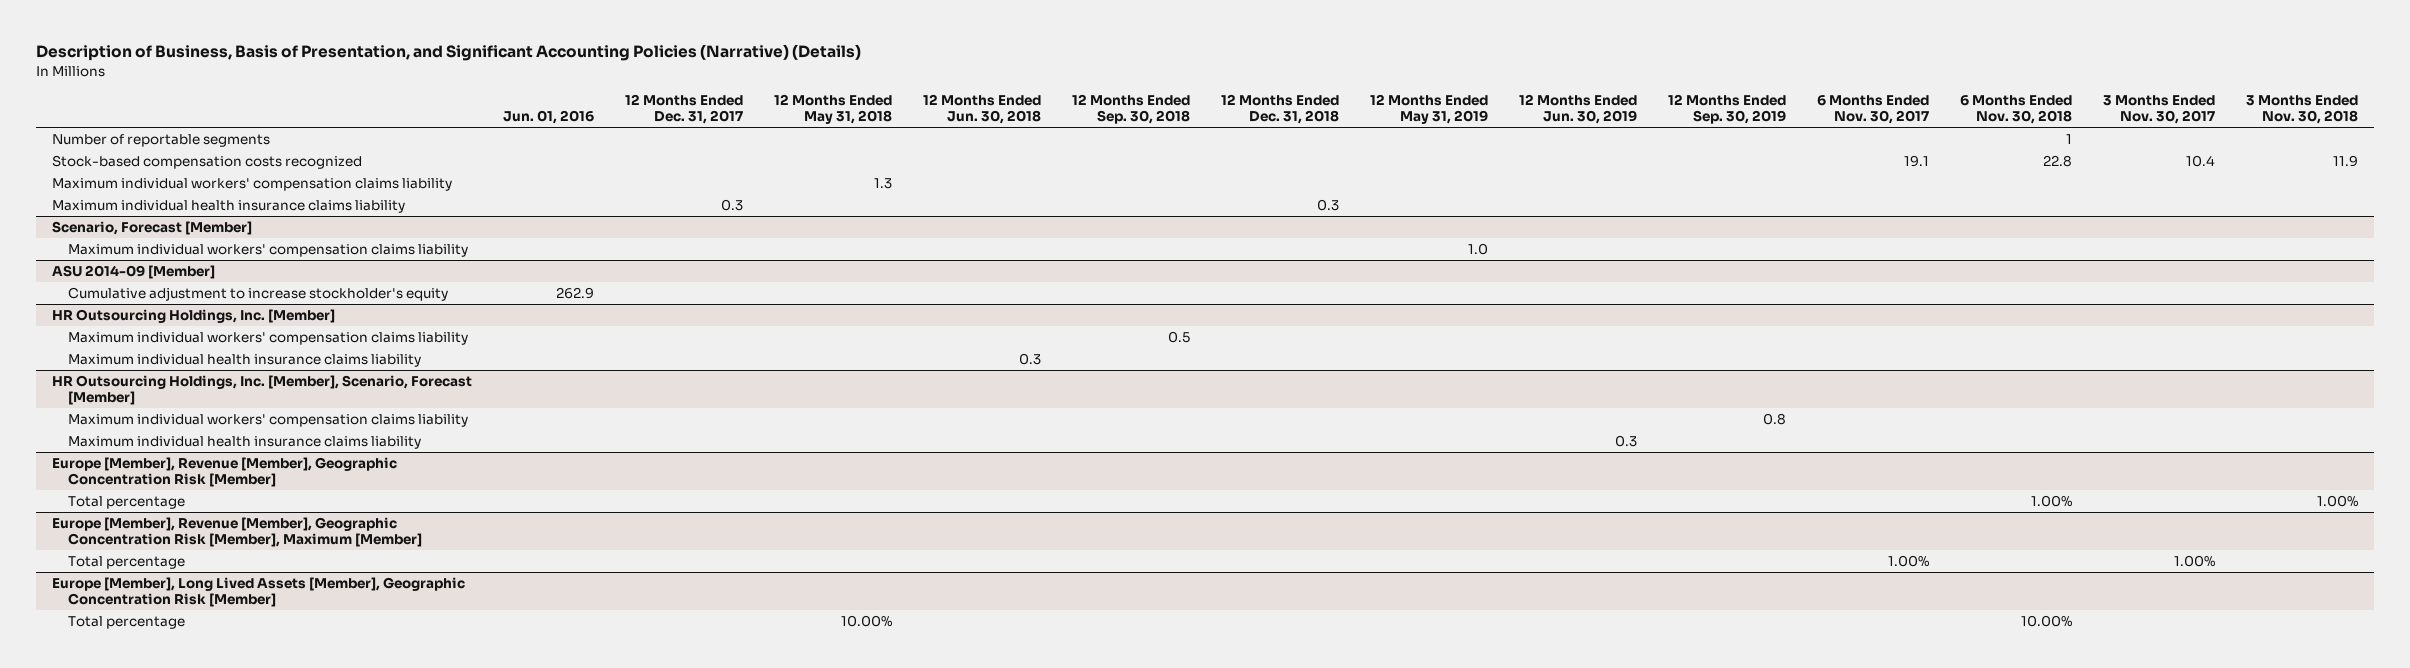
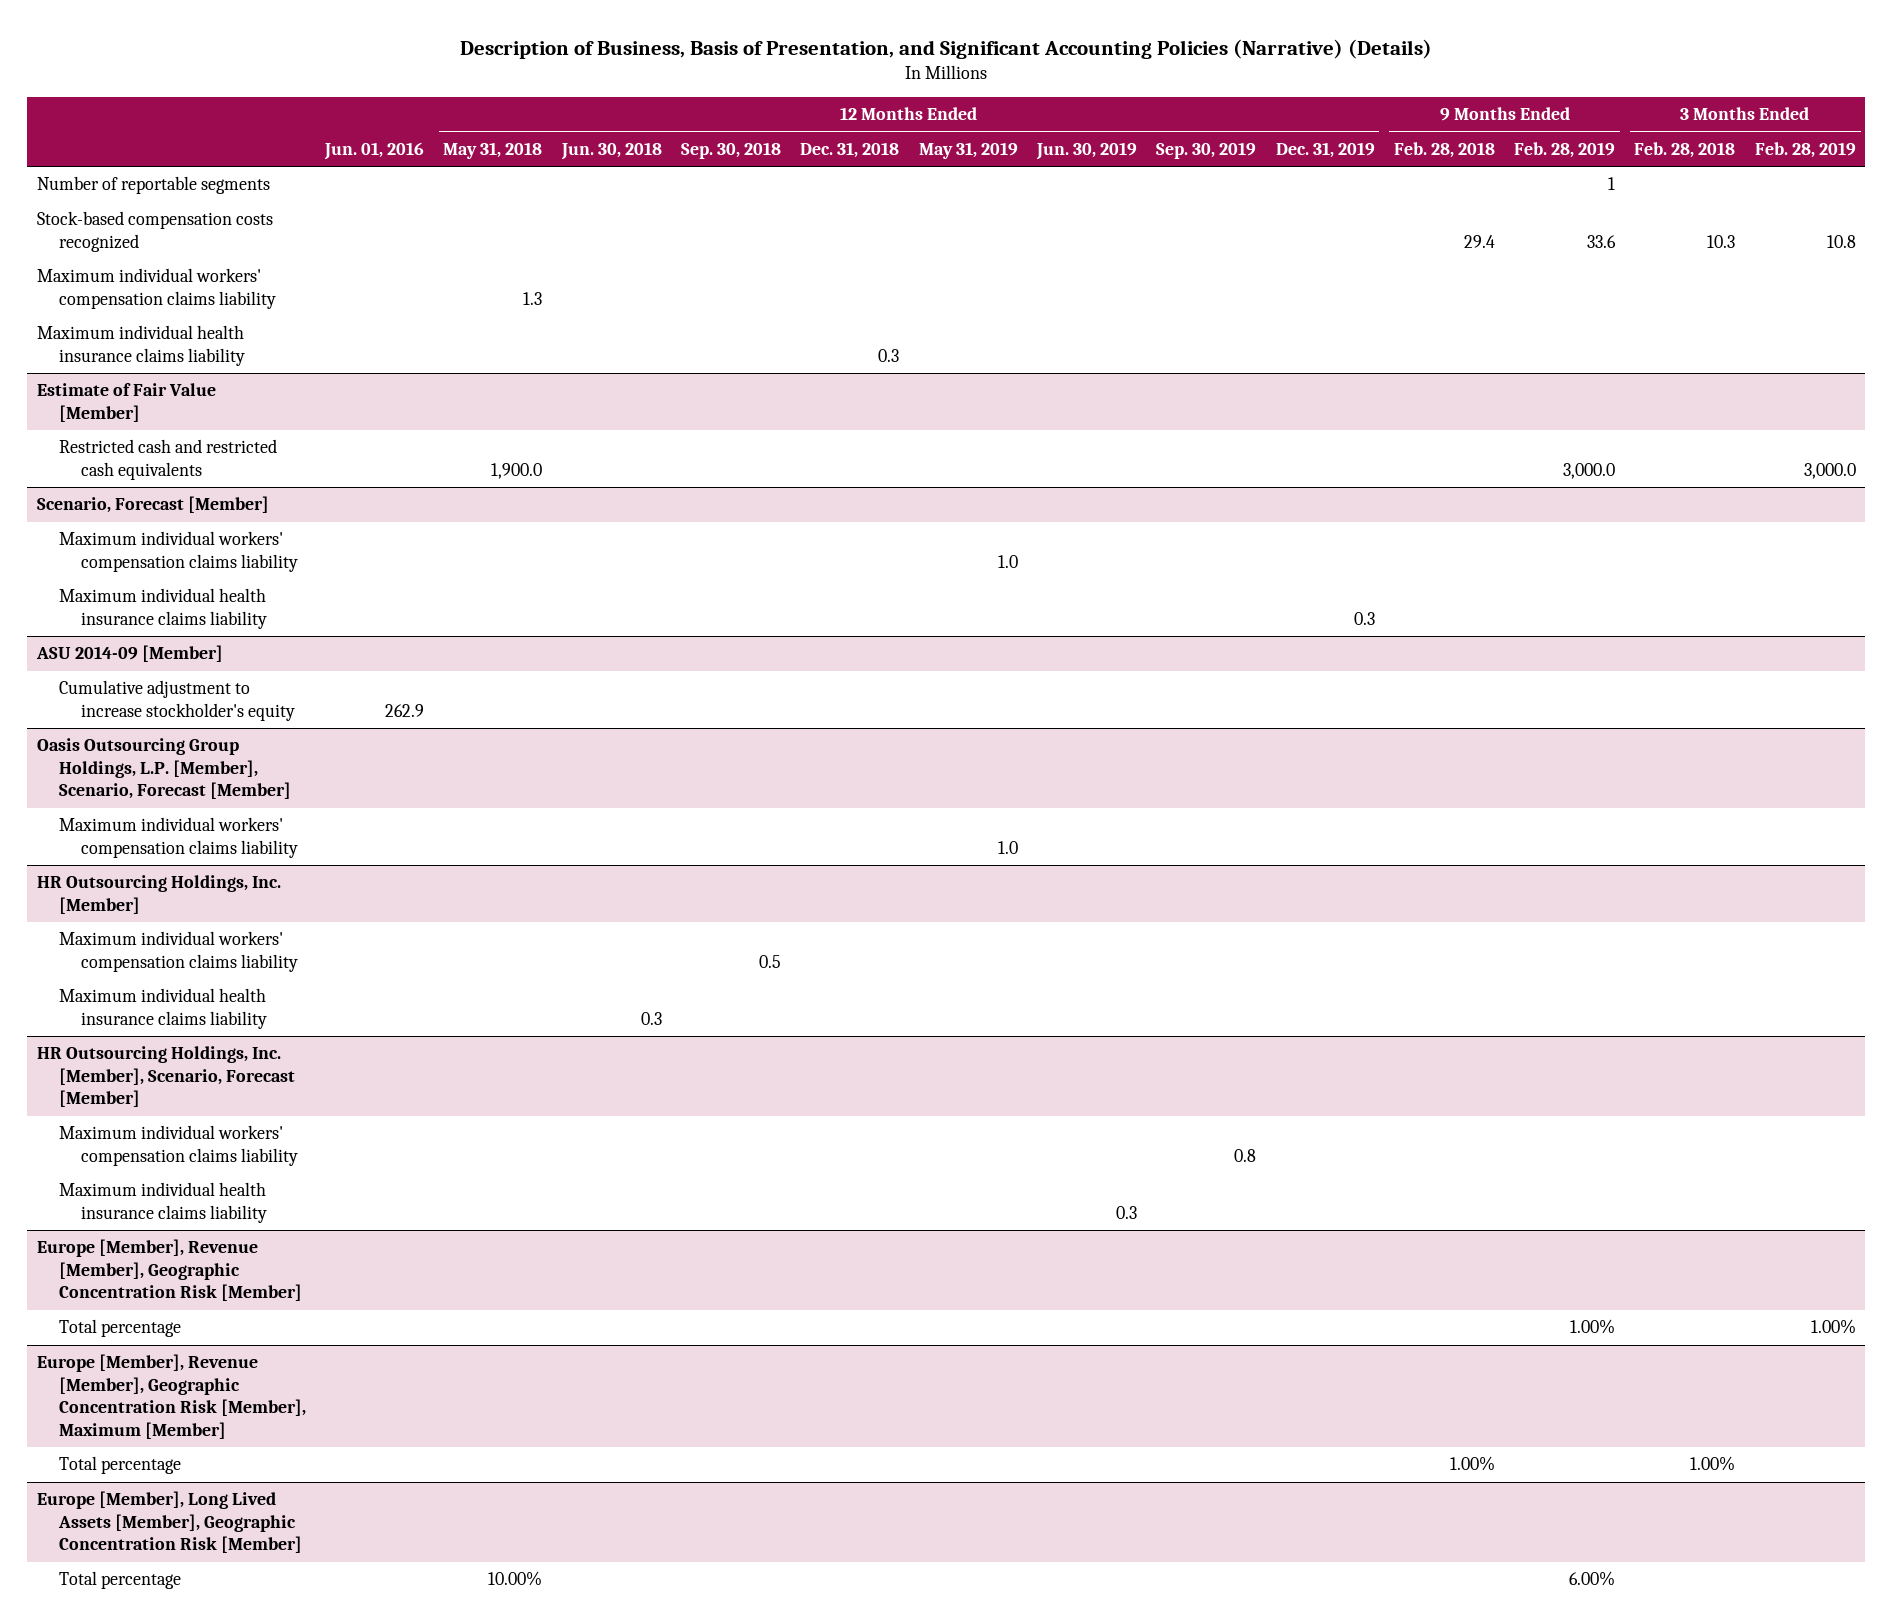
- | Jun. 01, 2016 | 12 Months Ended Dec. 31, 2017 | 12 Months Ended May 31, 2018 | 12 Months Ended Jun. 30, 2018 | 12 Months Ended Sep. 30, 2018 | 12 Months Ended Dec. 31, 2018 | 12 Months Ended May 31, 2019 | 12 Months Ended Jun. 30, 2019 | 12 Months Ended Sep. 30, 2019 | 6 Months Ended Nov. 30, 2017 | 6 Months Ended Nov. 30, 2018 | 3 Months Ended Nov. 30, 2017 | 3 Months Ended Nov. 30, 2018
+ | Jun. 01, 2016 | 12 Months Ended May 31, 2018 | 12 Months Ended Jun. 30, 2018 | 12 Months Ended Sep. 30, 2018 | 12 Months Ended Dec. 31, 2018 | 12 Months Ended May 31, 2019 | 12 Months Ended Jun. 30, 2019 | 12 Months Ended Sep. 30, 2019 | 12 Months Ended Dec. 31, 2019 | 9 Months Ended Feb. 28, 2018 | 9 Months Ended Feb. 28, 2019 | 3 Months Ended Feb. 28, 2018 | 3 Months Ended Feb. 28, 2019
+ Estimate of Fair Value [Member]
+ Restricted cash and restricted cash equivalents | | 1,900.0 | | | | | | | | | 3,000.0 | | 3,000.0
@ Scenario, Forecast [Member]
+ Maximum individual health insurance claims liability | | | | | | | | | 0.3 | | | |
+ Oasis Outsourcing Group Holdings, L.P. [Member], Scenario, Forecast [Member]
+ Maximum individual workers' compensation claims liability | | | | | | 1.0 | | | | | | |

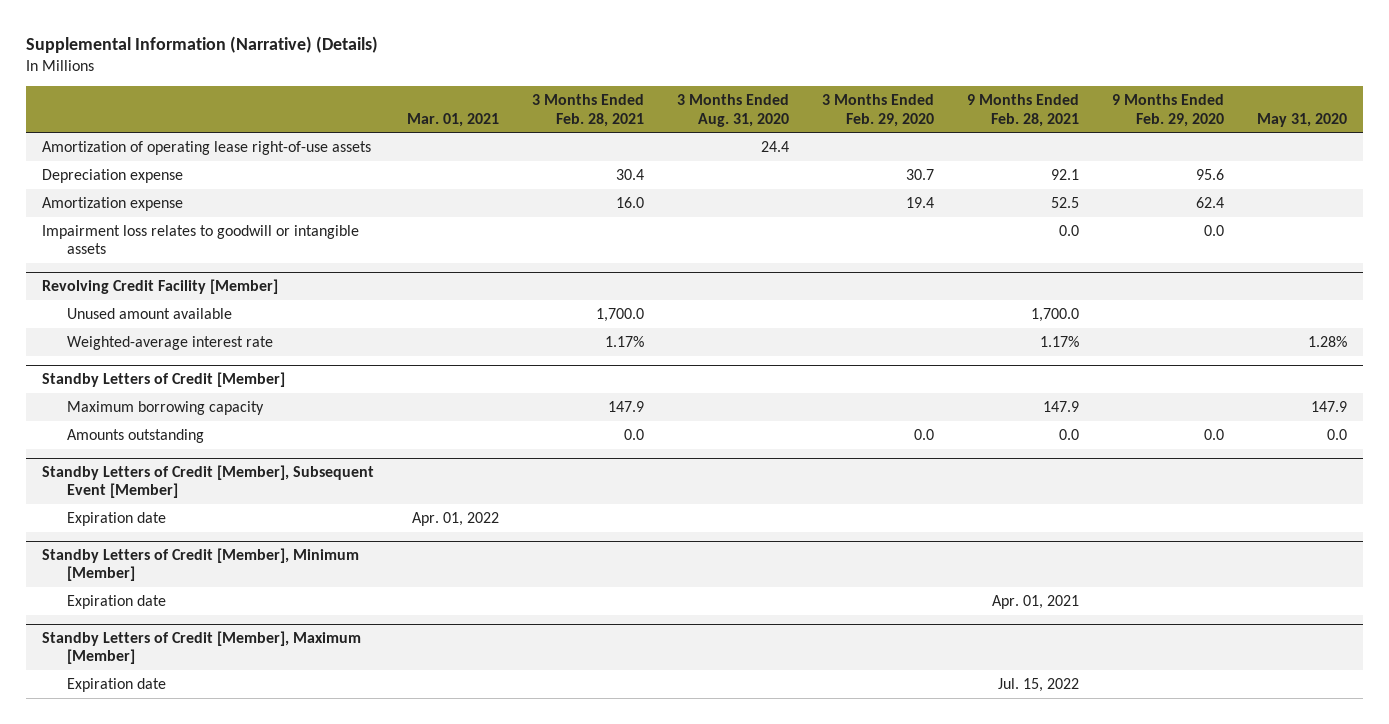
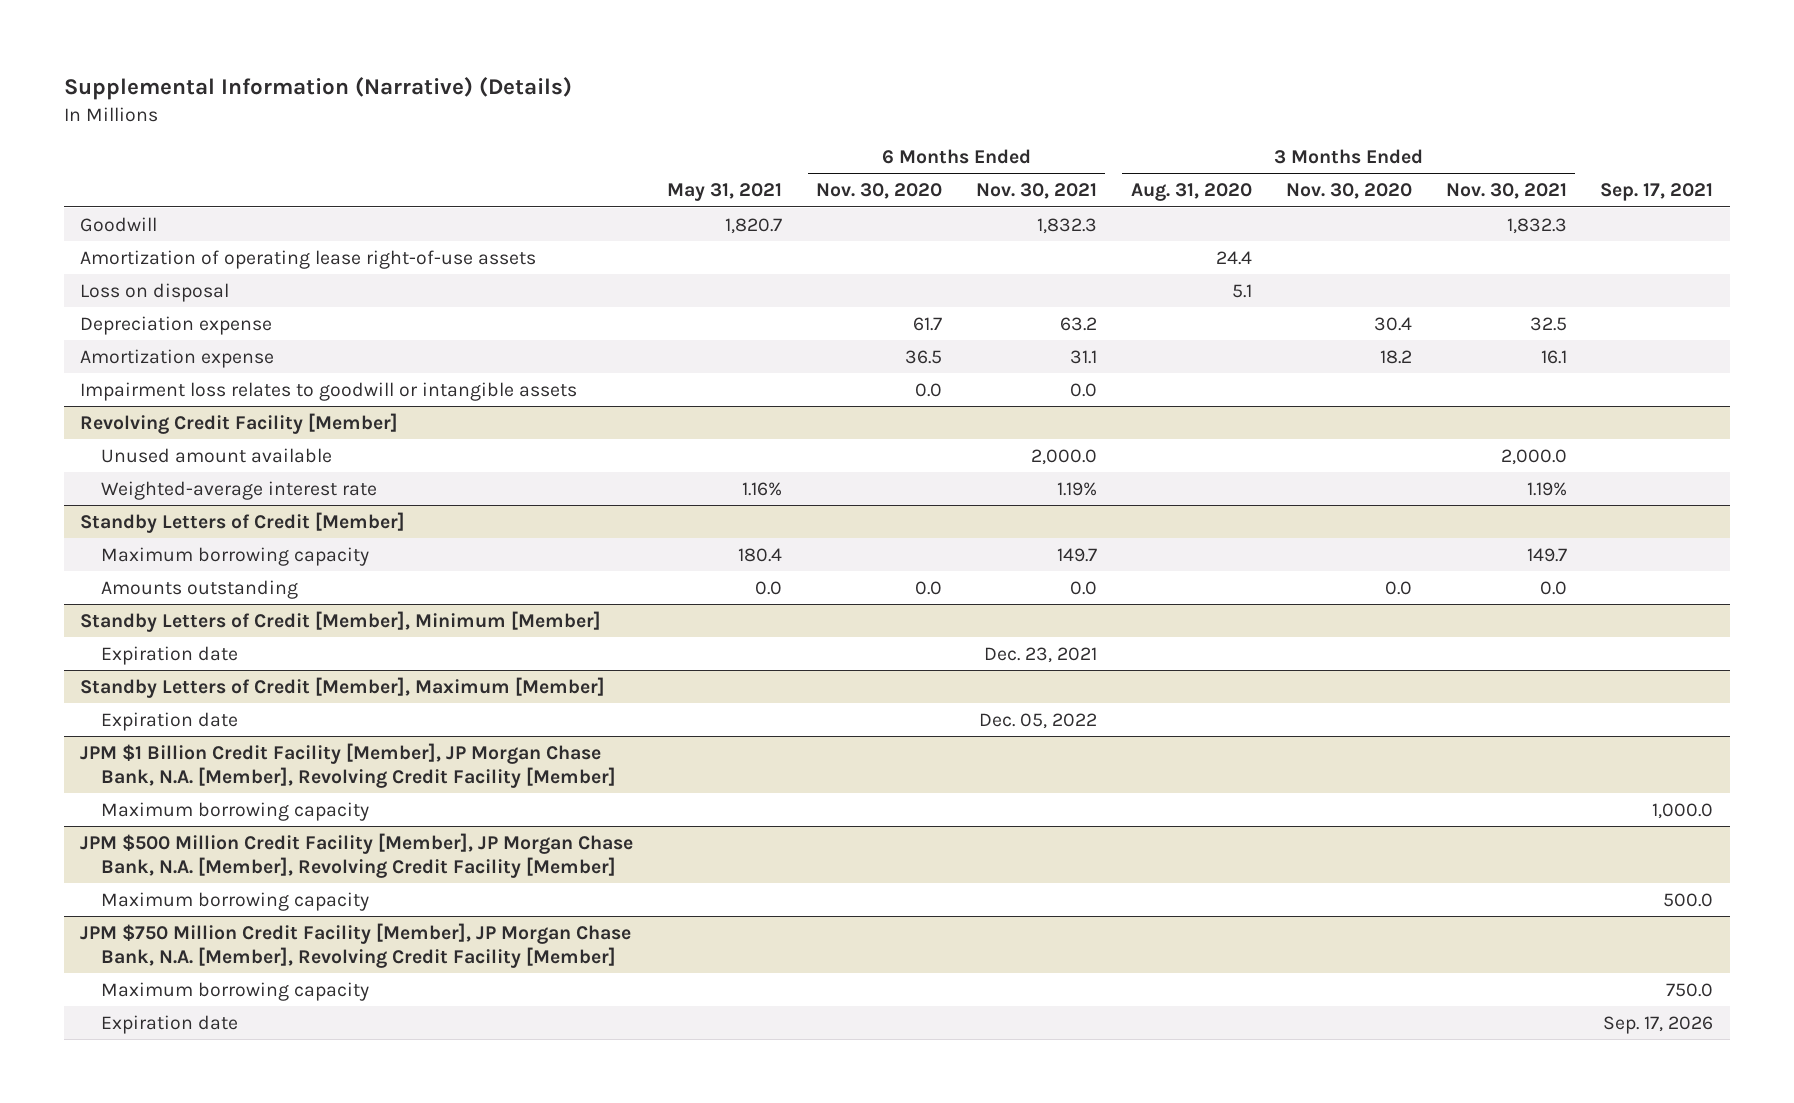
- | Mar. 01, 2021 | 3 Months Ended Feb. 28, 2021 | 3 Months Ended Aug. 31, 2020 | 3 Months Ended Feb. 29, 2020 | 9 Months Ended Feb. 28, 2021 | 9 Months Ended Feb. 29, 2020 | May 31, 2020
+ | May 31, 2021 | 6 Months Ended Nov. 30, 2020 | 6 Months Ended Nov. 30, 2021 | 3 Months Ended Aug. 31, 2020 | 3 Months Ended Nov. 30, 2020 | 3 Months Ended Nov. 30, 2021 | Sep. 17, 2021
+ Goodwill | 1,820.7 | | 1,832.3 | | | 1,832.3 |
+ Loss on disposal | | | | 5.1 | | |
- Standby Letters of Credit [Member], Subsequent Event [Member]
- Expiration date | Apr. 01, 2022 | | | | | |
+ JPM $1 Billion Credit Facility [Member], JP Morgan Chase Bank, N.A. [Member], Revolving Credit Facility [Member]
+ Maximum borrowing capacity | | | | | | | 1,000.0
+ JPM $500 Million Credit Facility [Member], JP Morgan Chase Bank, N.A. [Member], Revolving Credit Facility [Member]
+ Maximum borrowing capacity | | | | | | | 500.0
+ JPM $750 Million Credit Facility [Member], JP Morgan Chase Bank, N.A. [Member], Revolving Credit Facility [Member]
+ Maximum borrowing capacity | | | | | | | 750.0
+ Expiration date | | | | | | | Sep. 17, 2026

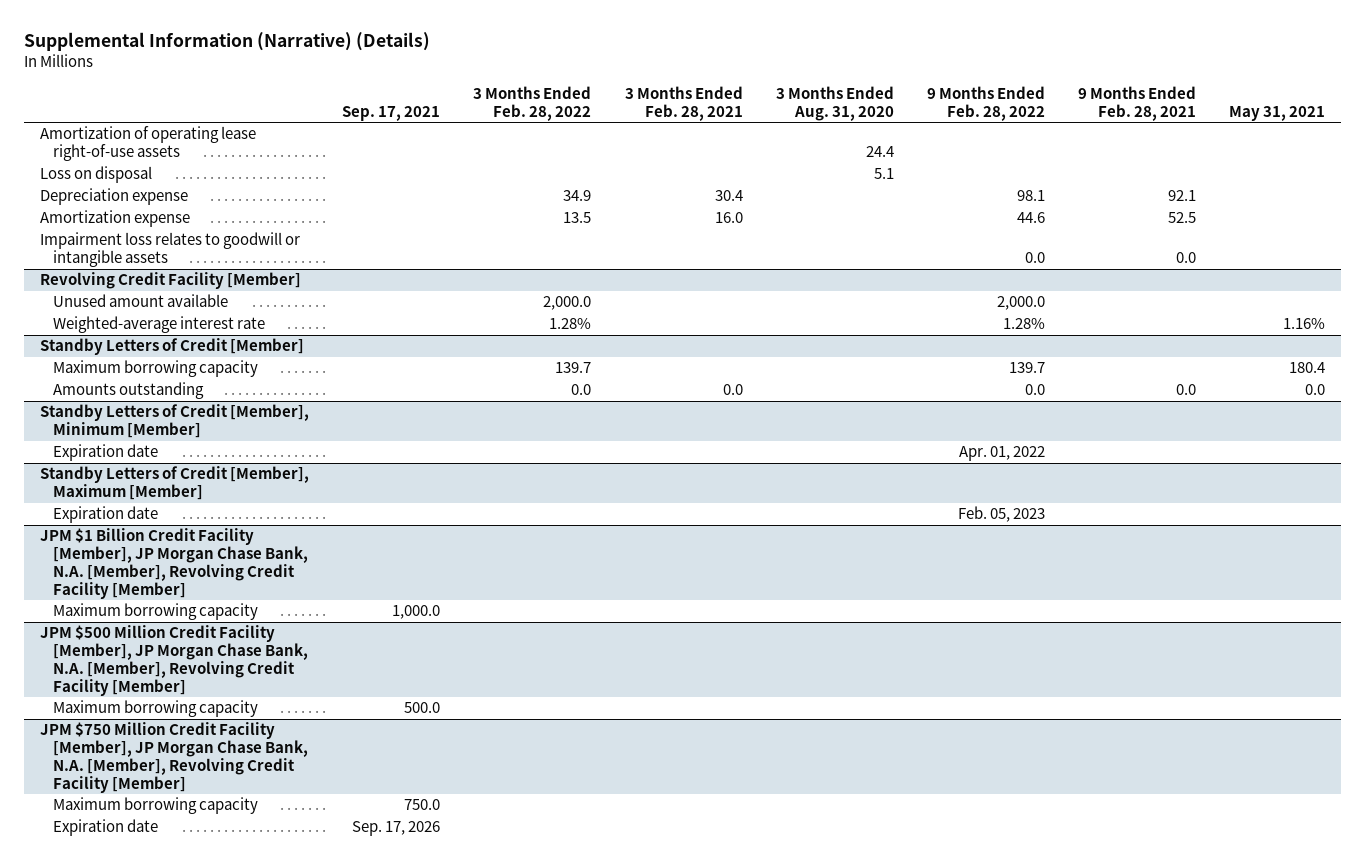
- | May 31, 2021 | 6 Months Ended Nov. 30, 2020 | 6 Months Ended Nov. 30, 2021 | 3 Months Ended Aug. 31, 2020 | 3 Months Ended Nov. 30, 2020 | 3 Months Ended Nov. 30, 2021 | Sep. 17, 2021
+ | Sep. 17, 2021 | 3 Months Ended Feb. 28, 2022 | 3 Months Ended Feb. 28, 2021 | 3 Months Ended Aug. 31, 2020 | 9 Months Ended Feb. 28, 2022 | 9 Months Ended Feb. 28, 2021 | May 31, 2021
- Goodwill | 1,820.7 | | 1,832.3 | | | 1,832.3 |

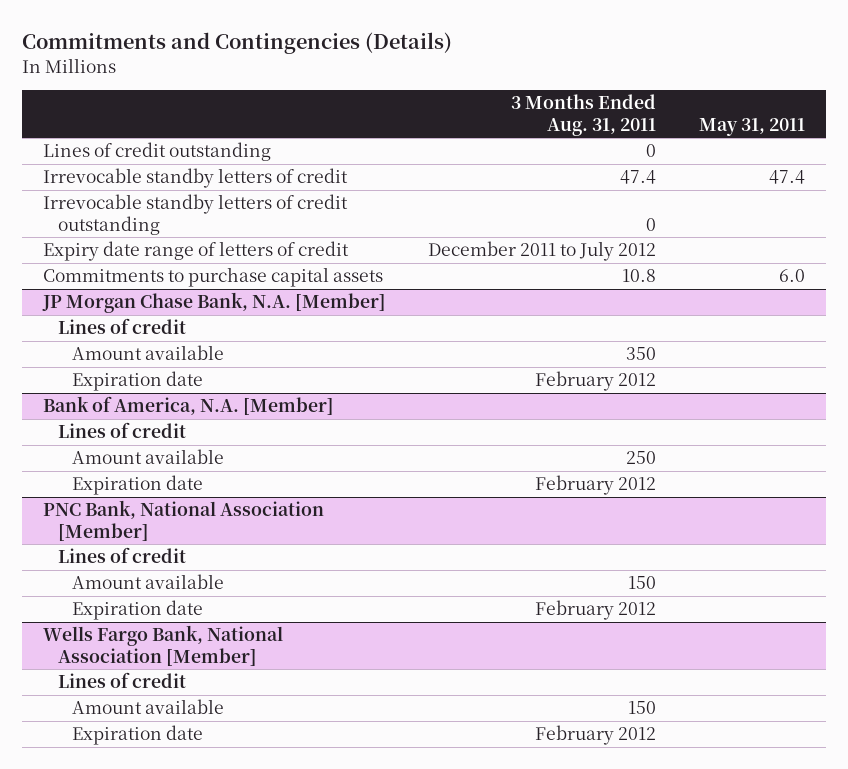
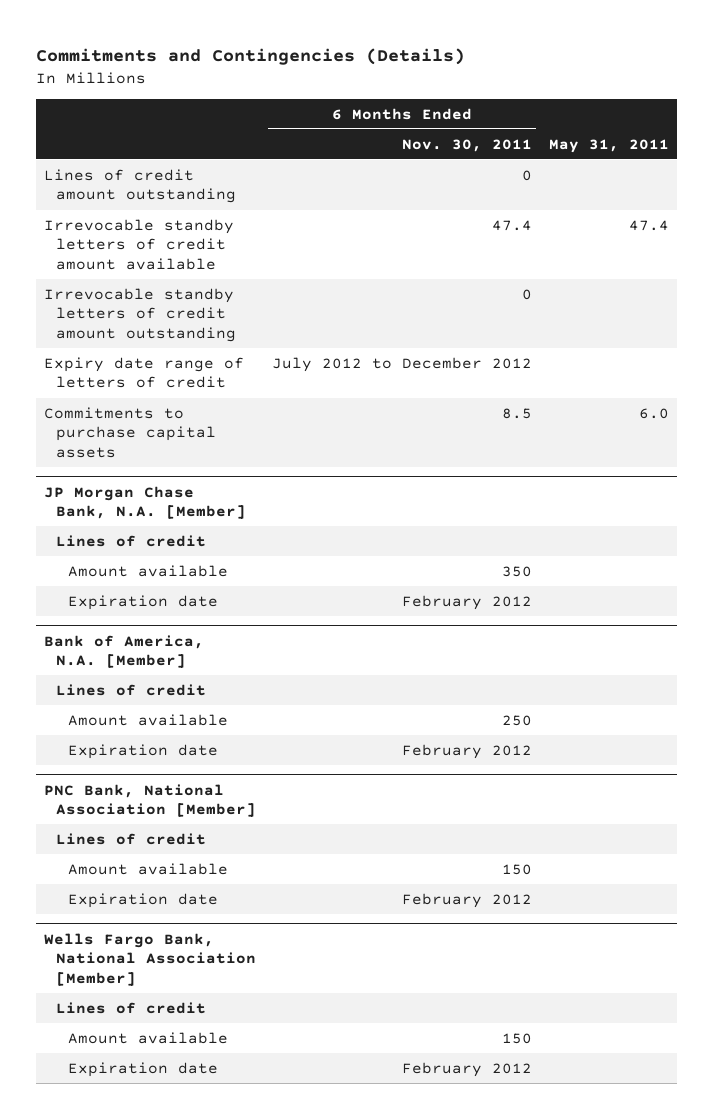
- | 3 Months Ended Aug. 31, 2011 | May 31, 2011
+ | 6 Months Ended Nov. 30, 2011 | May 31, 2011
- Lines of credit outstanding | 0 |
- Irrevocable standby letters of credit | 47.4 | 47.4
- Irrevocable standby letters of credit outstanding | 0 |
+ Lines of credit amount outstanding | 0 |
+ Irrevocable standby letters of credit amount available | 47.4 | 47.4
+ Irrevocable standby letters of credit amount outstanding | 0 |

